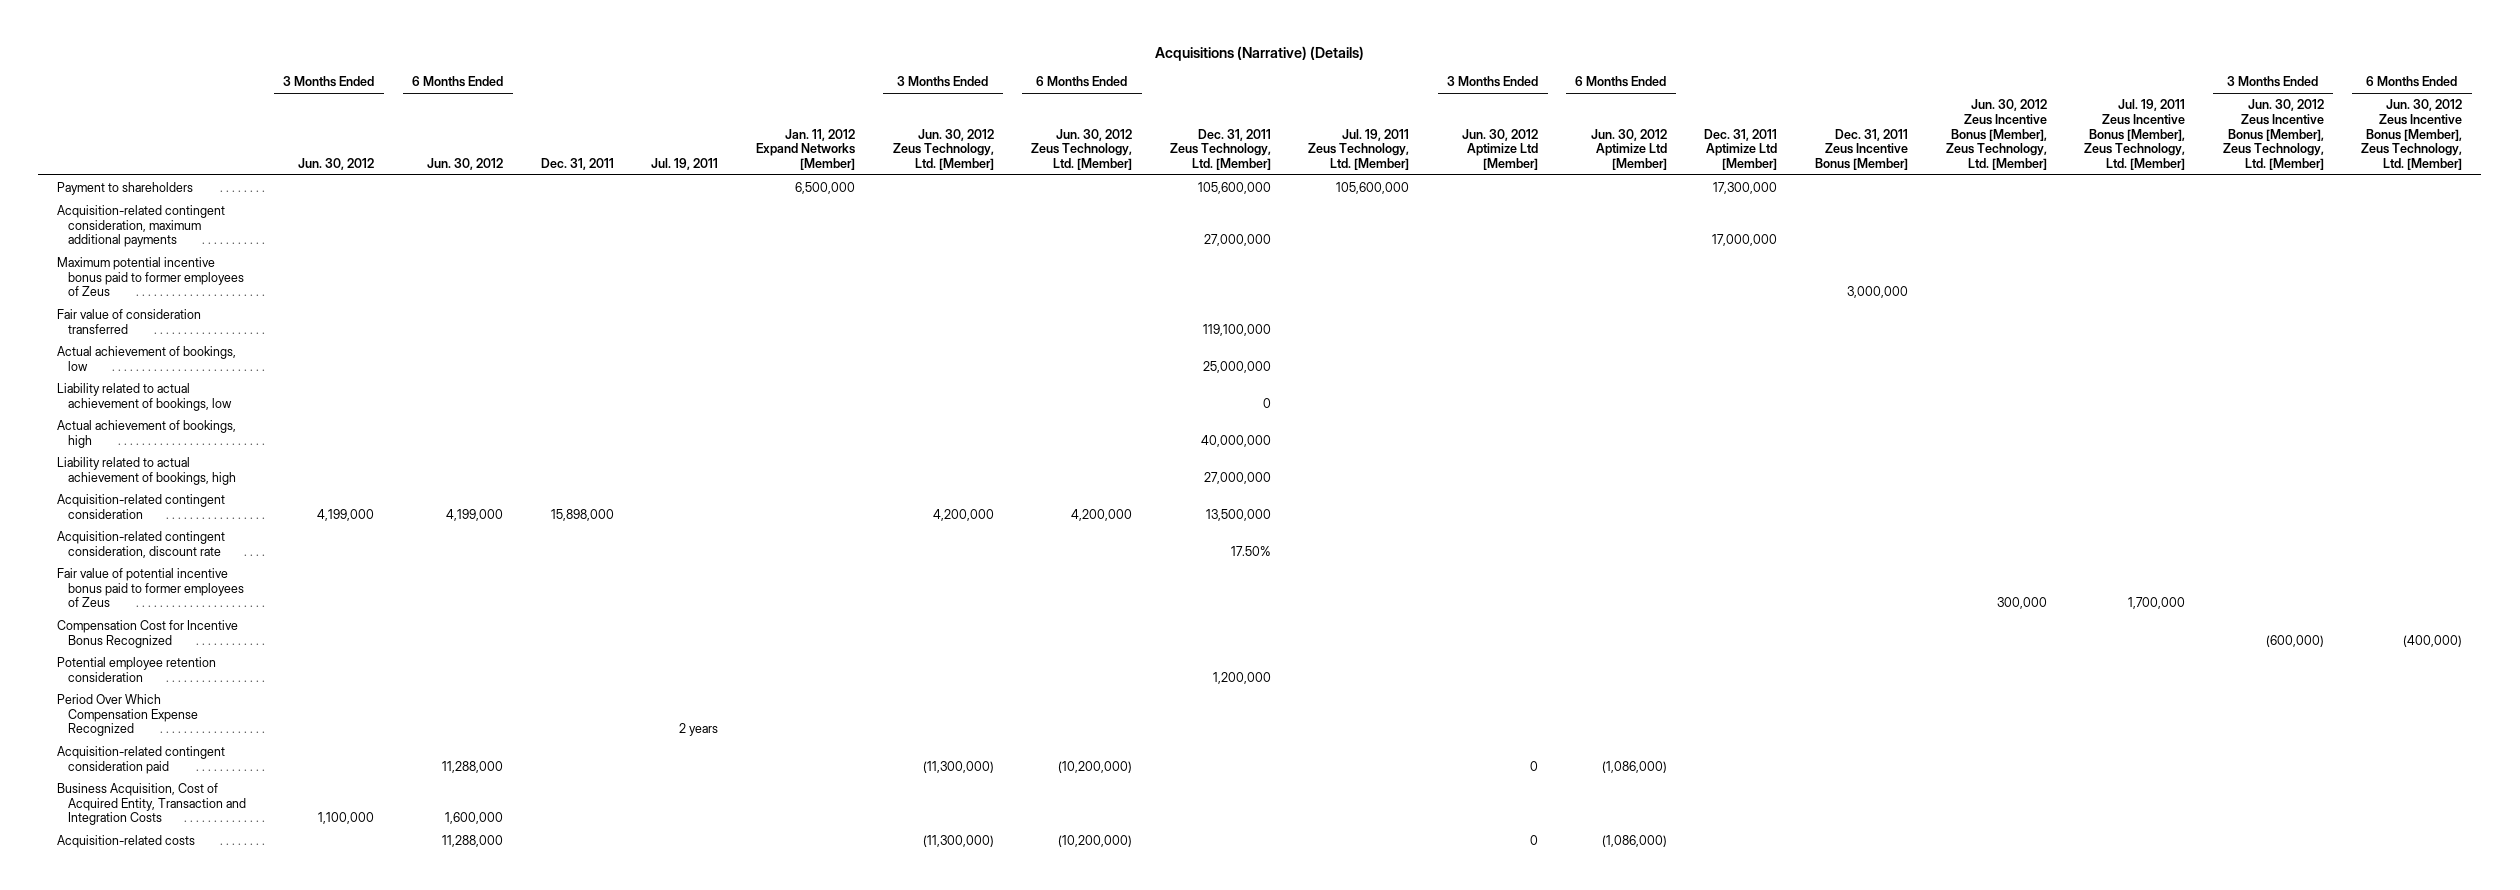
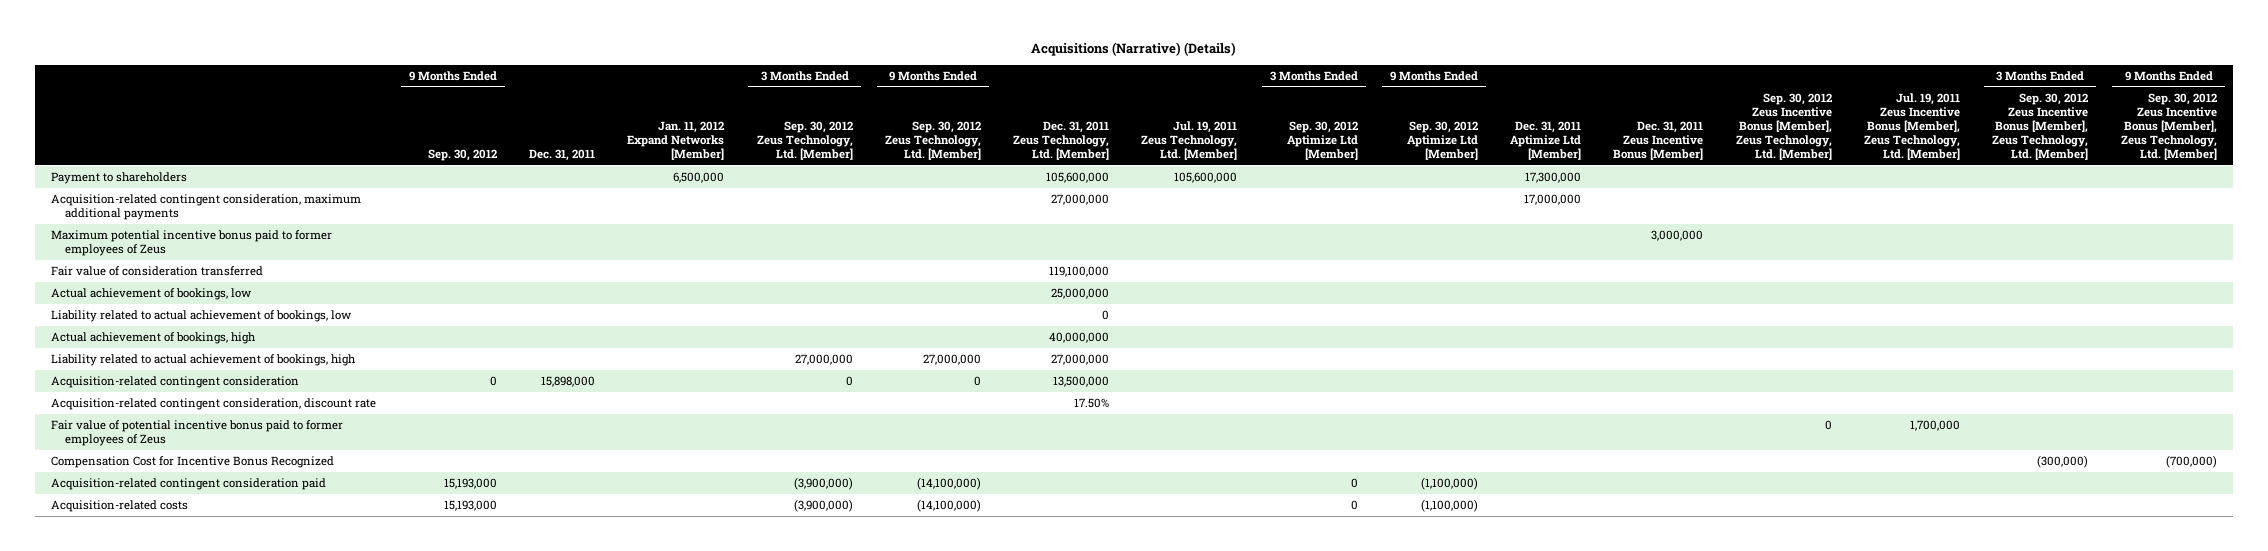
- | 3 Months Ended Jun. 30, 2012 | 6 Months Ended Jun. 30, 2012 | Dec. 31, 2011 | Jul. 19, 2011 | Jan. 11, 2012 Expand Networks [Member] | 3 Months Ended Jun. 30, 2012 Zeus Technology, Ltd. [Member] | 6 Months Ended Jun. 30, 2012 Zeus Technology, Ltd. [Member] | Dec. 31, 2011 Zeus Technology, Ltd. [Member] | Jul. 19, 2011 Zeus Technology, Ltd. [Member] | 3 Months Ended Jun. 30, 2012 Aptimize Ltd [Member] | 6 Months Ended Jun. 30, 2012 Aptimize Ltd [Member] | Dec. 31, 2011 Aptimize Ltd [Member] | Dec. 31, 2011 Zeus Incentive Bonus [Member] | Jun. 30, 2012 Zeus Incentive Bonus [Member], Zeus Technology, Ltd. [Member] | Jul. 19, 2011 Zeus Incentive Bonus [Member], Zeus Technology, Ltd. [Member] | 3 Months Ended Jun. 30, 2012 Zeus Incentive Bonus [Member], Zeus Technology, Ltd. [Member] | 6 Months Ended Jun. 30, 2012 Zeus Incentive Bonus [Member], Zeus Technology, Ltd. [Member]
+ | 9 Months Ended Sep. 30, 2012 | Dec. 31, 2011 | Jan. 11, 2012 Expand Networks [Member] | 3 Months Ended Sep. 30, 2012 Zeus Technology, Ltd. [Member] | 9 Months Ended Sep. 30, 2012 Zeus Technology, Ltd. [Member] | Dec. 31, 2011 Zeus Technology, Ltd. [Member] | Jul. 19, 2011 Zeus Technology, Ltd. [Member] | 3 Months Ended Sep. 30, 2012 Aptimize Ltd [Member] | 9 Months Ended Sep. 30, 2012 Aptimize Ltd [Member] | Dec. 31, 2011 Aptimize Ltd [Member] | Dec. 31, 2011 Zeus Incentive Bonus [Member] | Sep. 30, 2012 Zeus Incentive Bonus [Member], Zeus Technology, Ltd. [Member] | Jul. 19, 2011 Zeus Incentive Bonus [Member], Zeus Technology, Ltd. [Member] | 3 Months Ended Sep. 30, 2012 Zeus Incentive Bonus [Member], Zeus Technology, Ltd. [Member] | 9 Months Ended Sep. 30, 2012 Zeus Incentive Bonus [Member], Zeus Technology, Ltd. [Member]
- Potential employee retention consideration | | | | | | | | 1,200,000 | | | | | | | | |
- Period Over Which Compensation Expense Recognized | | | | 2 years | | | | | | | | | | | | |
- Business Acquisition, Cost of Acquired Entity, Transaction and Integration Costs | 1,100,000 | 1,600,000 | | | | | | | | | | | | | | |

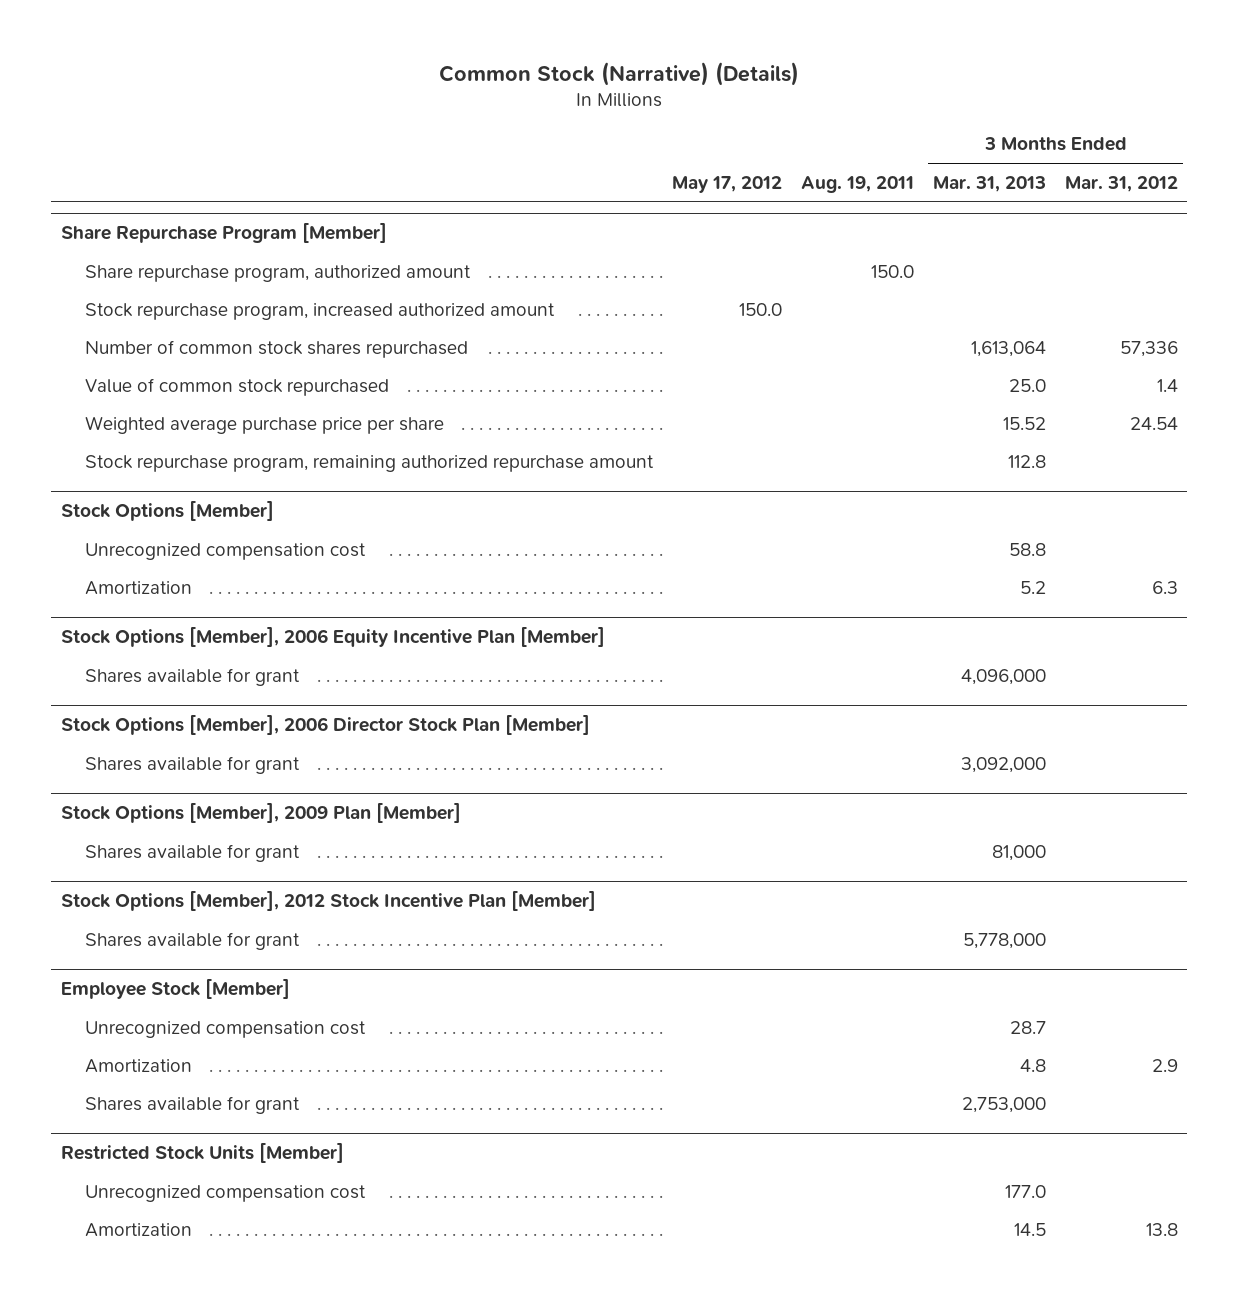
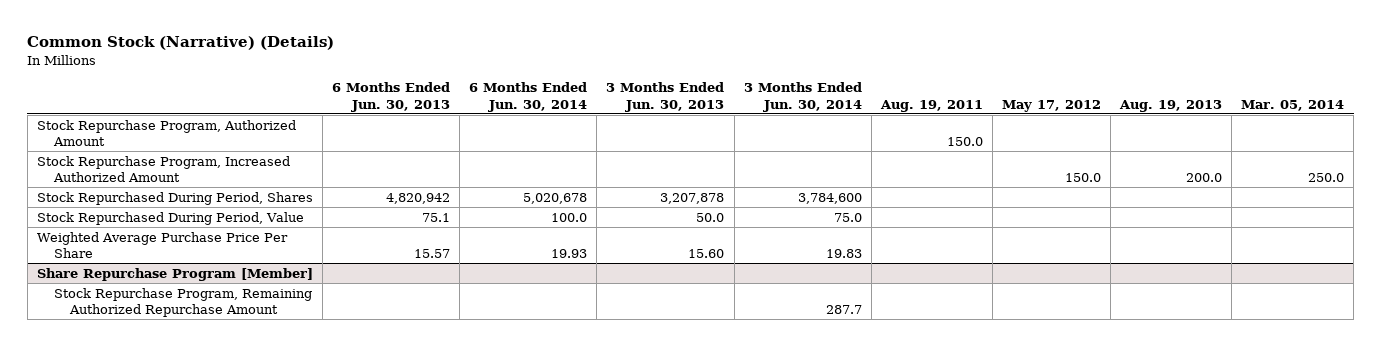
- | May 17, 2012 | Aug. 19, 2011 | 3 Months Ended Mar. 31, 2013 | 3 Months Ended Mar. 31, 2012
+ | 6 Months Ended Jun. 30, 2013 | 6 Months Ended Jun. 30, 2014 | 3 Months Ended Jun. 30, 2013 | 3 Months Ended Jun. 30, 2014 | Aug. 19, 2011 | May 17, 2012 | Aug. 19, 2013 | Mar. 05, 2014
+ Stock Repurchase Program, Authorized Amount | | | | | 150.0 | | |
+ Stock Repurchase Program, Increased Authorized Amount | | | | | | 150.0 | 200.0 | 250.0
+ Stock Repurchased During Period, Shares | 4,820,942 | 5,020,678 | 3,207,878 | 3,784,600 | | | |
+ Stock Repurchased During Period, Value | 75.1 | 100.0 | 50.0 | 75.0 | | | |
+ Weighted Average Purchase Price Per Share | 15.57 | 19.93 | 15.60 | 19.83 | | | |
@ Share Repurchase Program [Member]
- Share repurchase program, authorized amount | | 150.0 | |
- Stock repurchase program, increased authorized amount | 150.0 | | |
- Number of common stock shares repurchased | | | 1,613,064 | 57,336
- Value of common stock repurchased | | | 25.0 | 1.4
- Weighted average purchase price per share | | | 15.52 | 24.54
- Stock repurchase program, remaining authorized repurchase amount | | | 112.8 |
- Stock Options [Member]
- Unrecognized compensation cost | | | 58.8 |
- Amortization | | | 5.2 | 6.3
- Stock Options [Member], 2006 Equity Incentive Plan [Member]
- Shares available for grant | | | 4,096,000 |
- Stock Options [Member], 2006 Director Stock Plan [Member]
- Shares available for grant | | | 3,092,000 |
- Stock Options [Member], 2009 Plan [Member]
- Shares available for grant | | | 81,000 |
- Stock Options [Member], 2012 Stock Incentive Plan [Member]
- Shares available for grant | | | 5,778,000 |
- Employee Stock [Member]
- Unrecognized compensation cost | | | 28.7 |
- Amortization | | | 4.8 | 2.9
- Shares available for grant | | | 2,753,000 |
- Restricted Stock Units [Member]
- Unrecognized compensation cost | | | 177.0 |
- Amortization | | | 14.5 | 13.8
@ Share Repurchase Program [Member]
+ Stock Repurchase Program, Remaining Authorized Repurchase Amount | | | | 287.7 | | | |

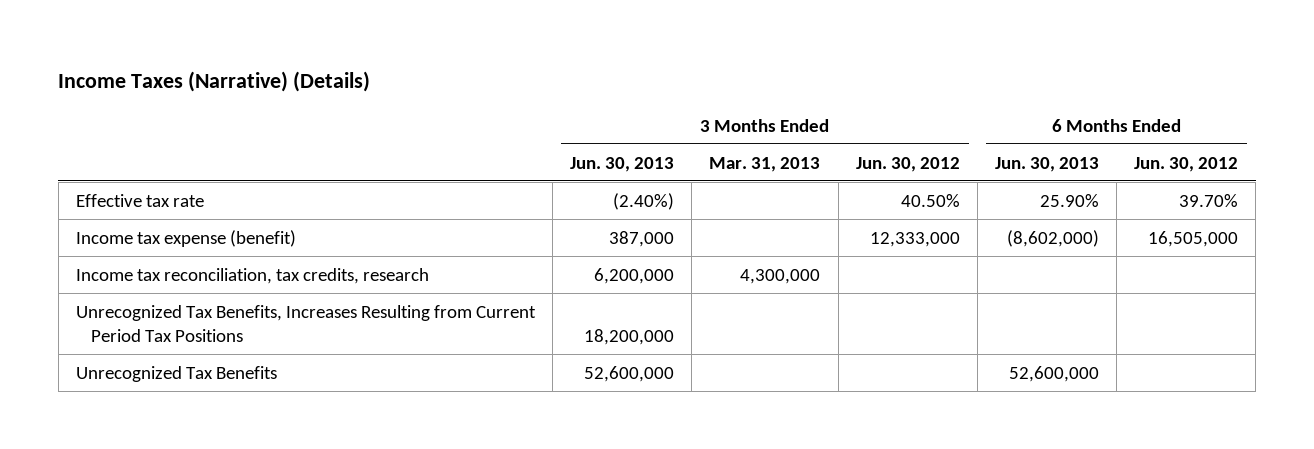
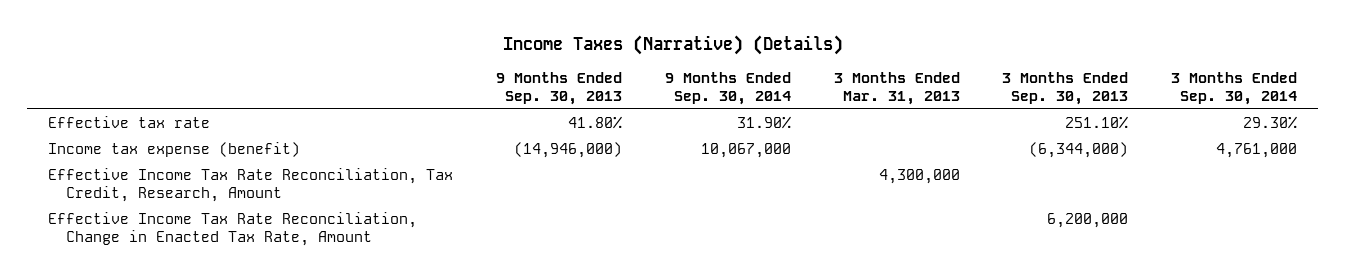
- | 3 Months Ended Jun. 30, 2013 | 3 Months Ended Mar. 31, 2013 | 3 Months Ended Jun. 30, 2012 | 6 Months Ended Jun. 30, 2013 | 6 Months Ended Jun. 30, 2012
+ | 9 Months Ended Sep. 30, 2013 | 9 Months Ended Sep. 30, 2014 | 3 Months Ended Mar. 31, 2013 | 3 Months Ended Sep. 30, 2013 | 3 Months Ended Sep. 30, 2014
- Income tax reconciliation, tax credits, research | 6,200,000 | 4,300,000 | | |
- Unrecognized Tax Benefits, Increases Resulting from Current Period Tax Positions | 18,200,000 | | | |
- Unrecognized Tax Benefits | 52,600,000 | | | 52,600,000 |
+ Effective Income Tax Rate Reconciliation, Tax Credit, Research, Amount | | | 4,300,000 | |
+ Effective Income Tax Rate Reconciliation, Change in Enacted Tax Rate, Amount | | | | 6,200,000 |

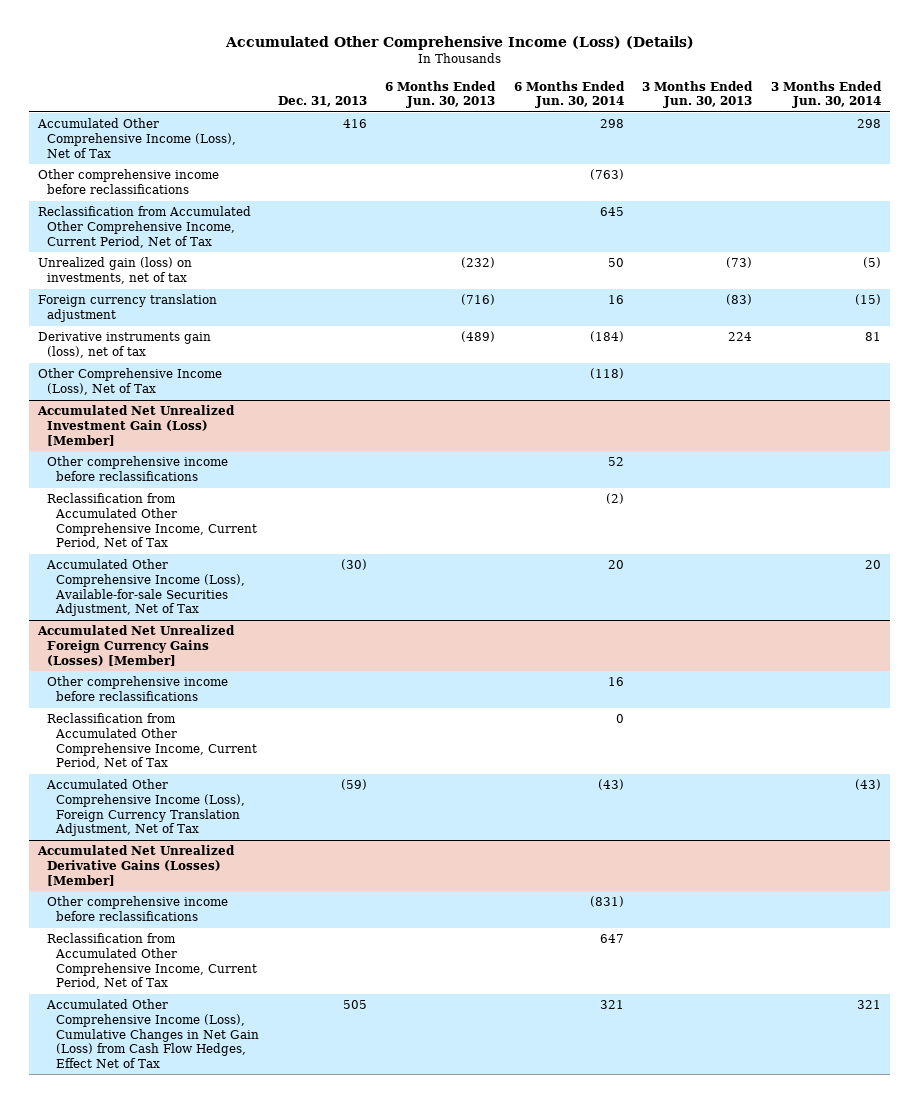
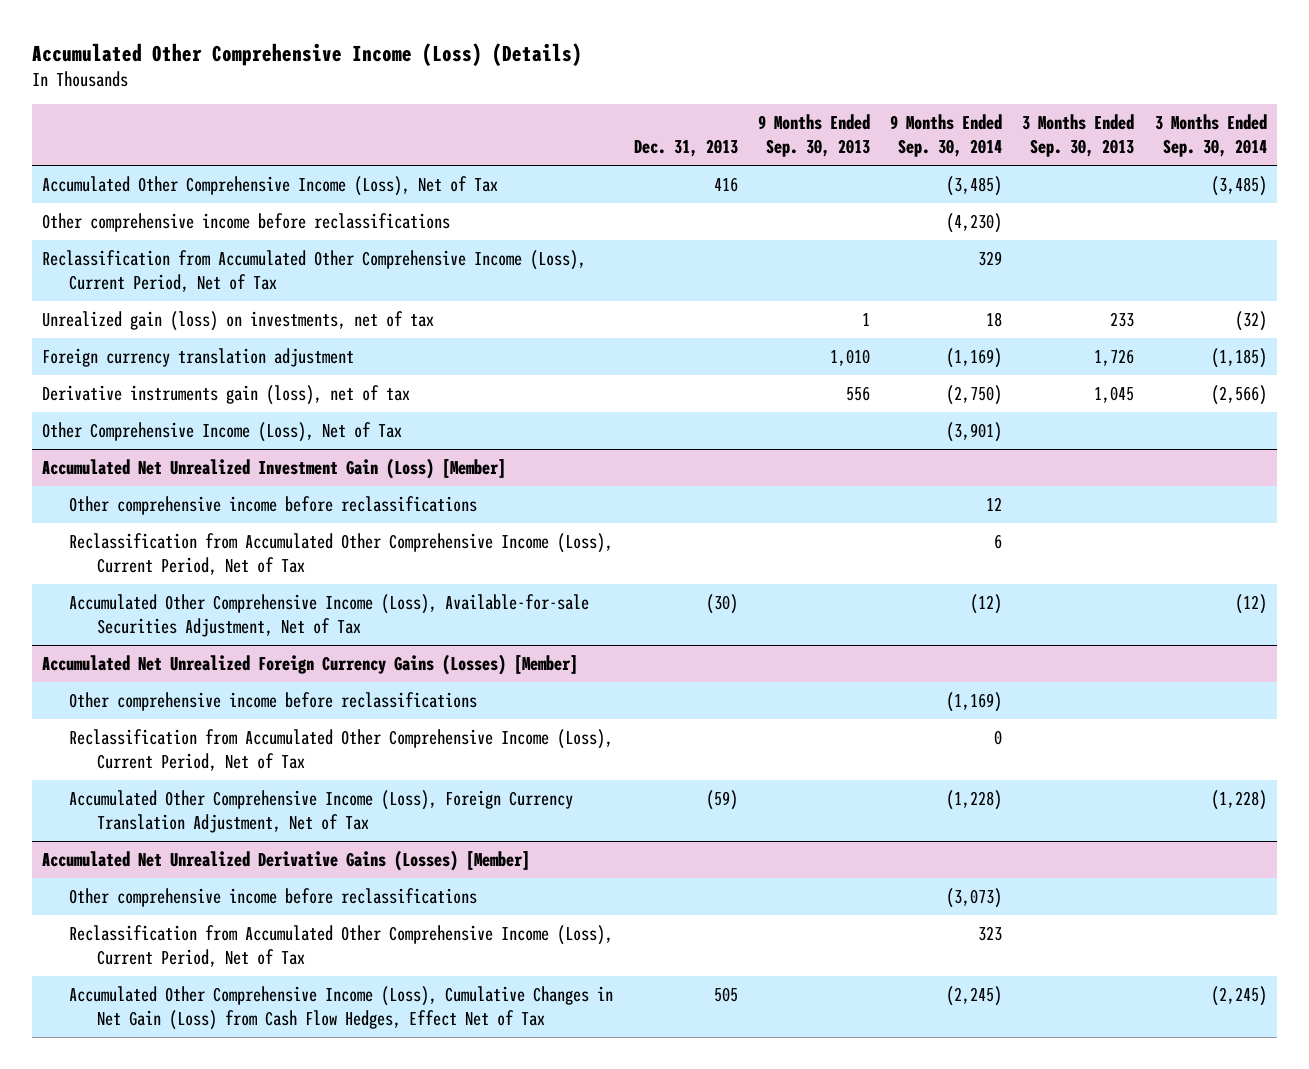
- | Dec. 31, 2013 | 6 Months Ended Jun. 30, 2013 | 6 Months Ended Jun. 30, 2014 | 3 Months Ended Jun. 30, 2013 | 3 Months Ended Jun. 30, 2014
+ | Dec. 31, 2013 | 9 Months Ended Sep. 30, 2013 | 9 Months Ended Sep. 30, 2014 | 3 Months Ended Sep. 30, 2013 | 3 Months Ended Sep. 30, 2014
- Reclassification from Accumulated Other Comprehensive Income, Current Period, Net of Tax | | | 645 | |
+ Reclassification from Accumulated Other Comprehensive Income (Loss), Current Period, Net of Tax | | | 329 | |
@ Accumulated Net Unrealized Investment Gain (Loss) [Member]
- Reclassification from Accumulated Other Comprehensive Income, Current Period, Net of Tax | | | (2) | |
+ Reclassification from Accumulated Other Comprehensive Income (Loss), Current Period, Net of Tax | | | 6 | |
@ Accumulated Net Unrealized Foreign Currency Gains (Losses) [Member]
- Reclassification from Accumulated Other Comprehensive Income, Current Period, Net of Tax | | | 0 | |
+ Reclassification from Accumulated Other Comprehensive Income (Loss), Current Period, Net of Tax | | | 0 | |
@ Accumulated Net Unrealized Derivative Gains (Losses) [Member]
- Reclassification from Accumulated Other Comprehensive Income, Current Period, Net of Tax | | | 647 | |
+ Reclassification from Accumulated Other Comprehensive Income (Loss), Current Period, Net of Tax | | | 323 | |

